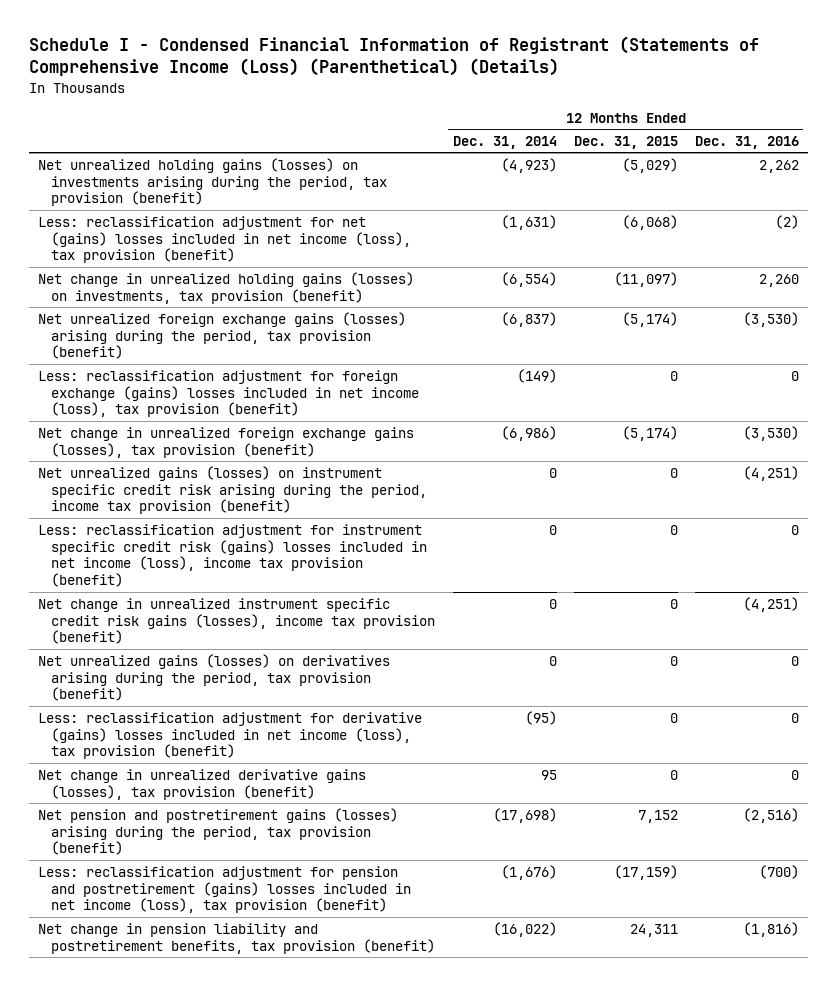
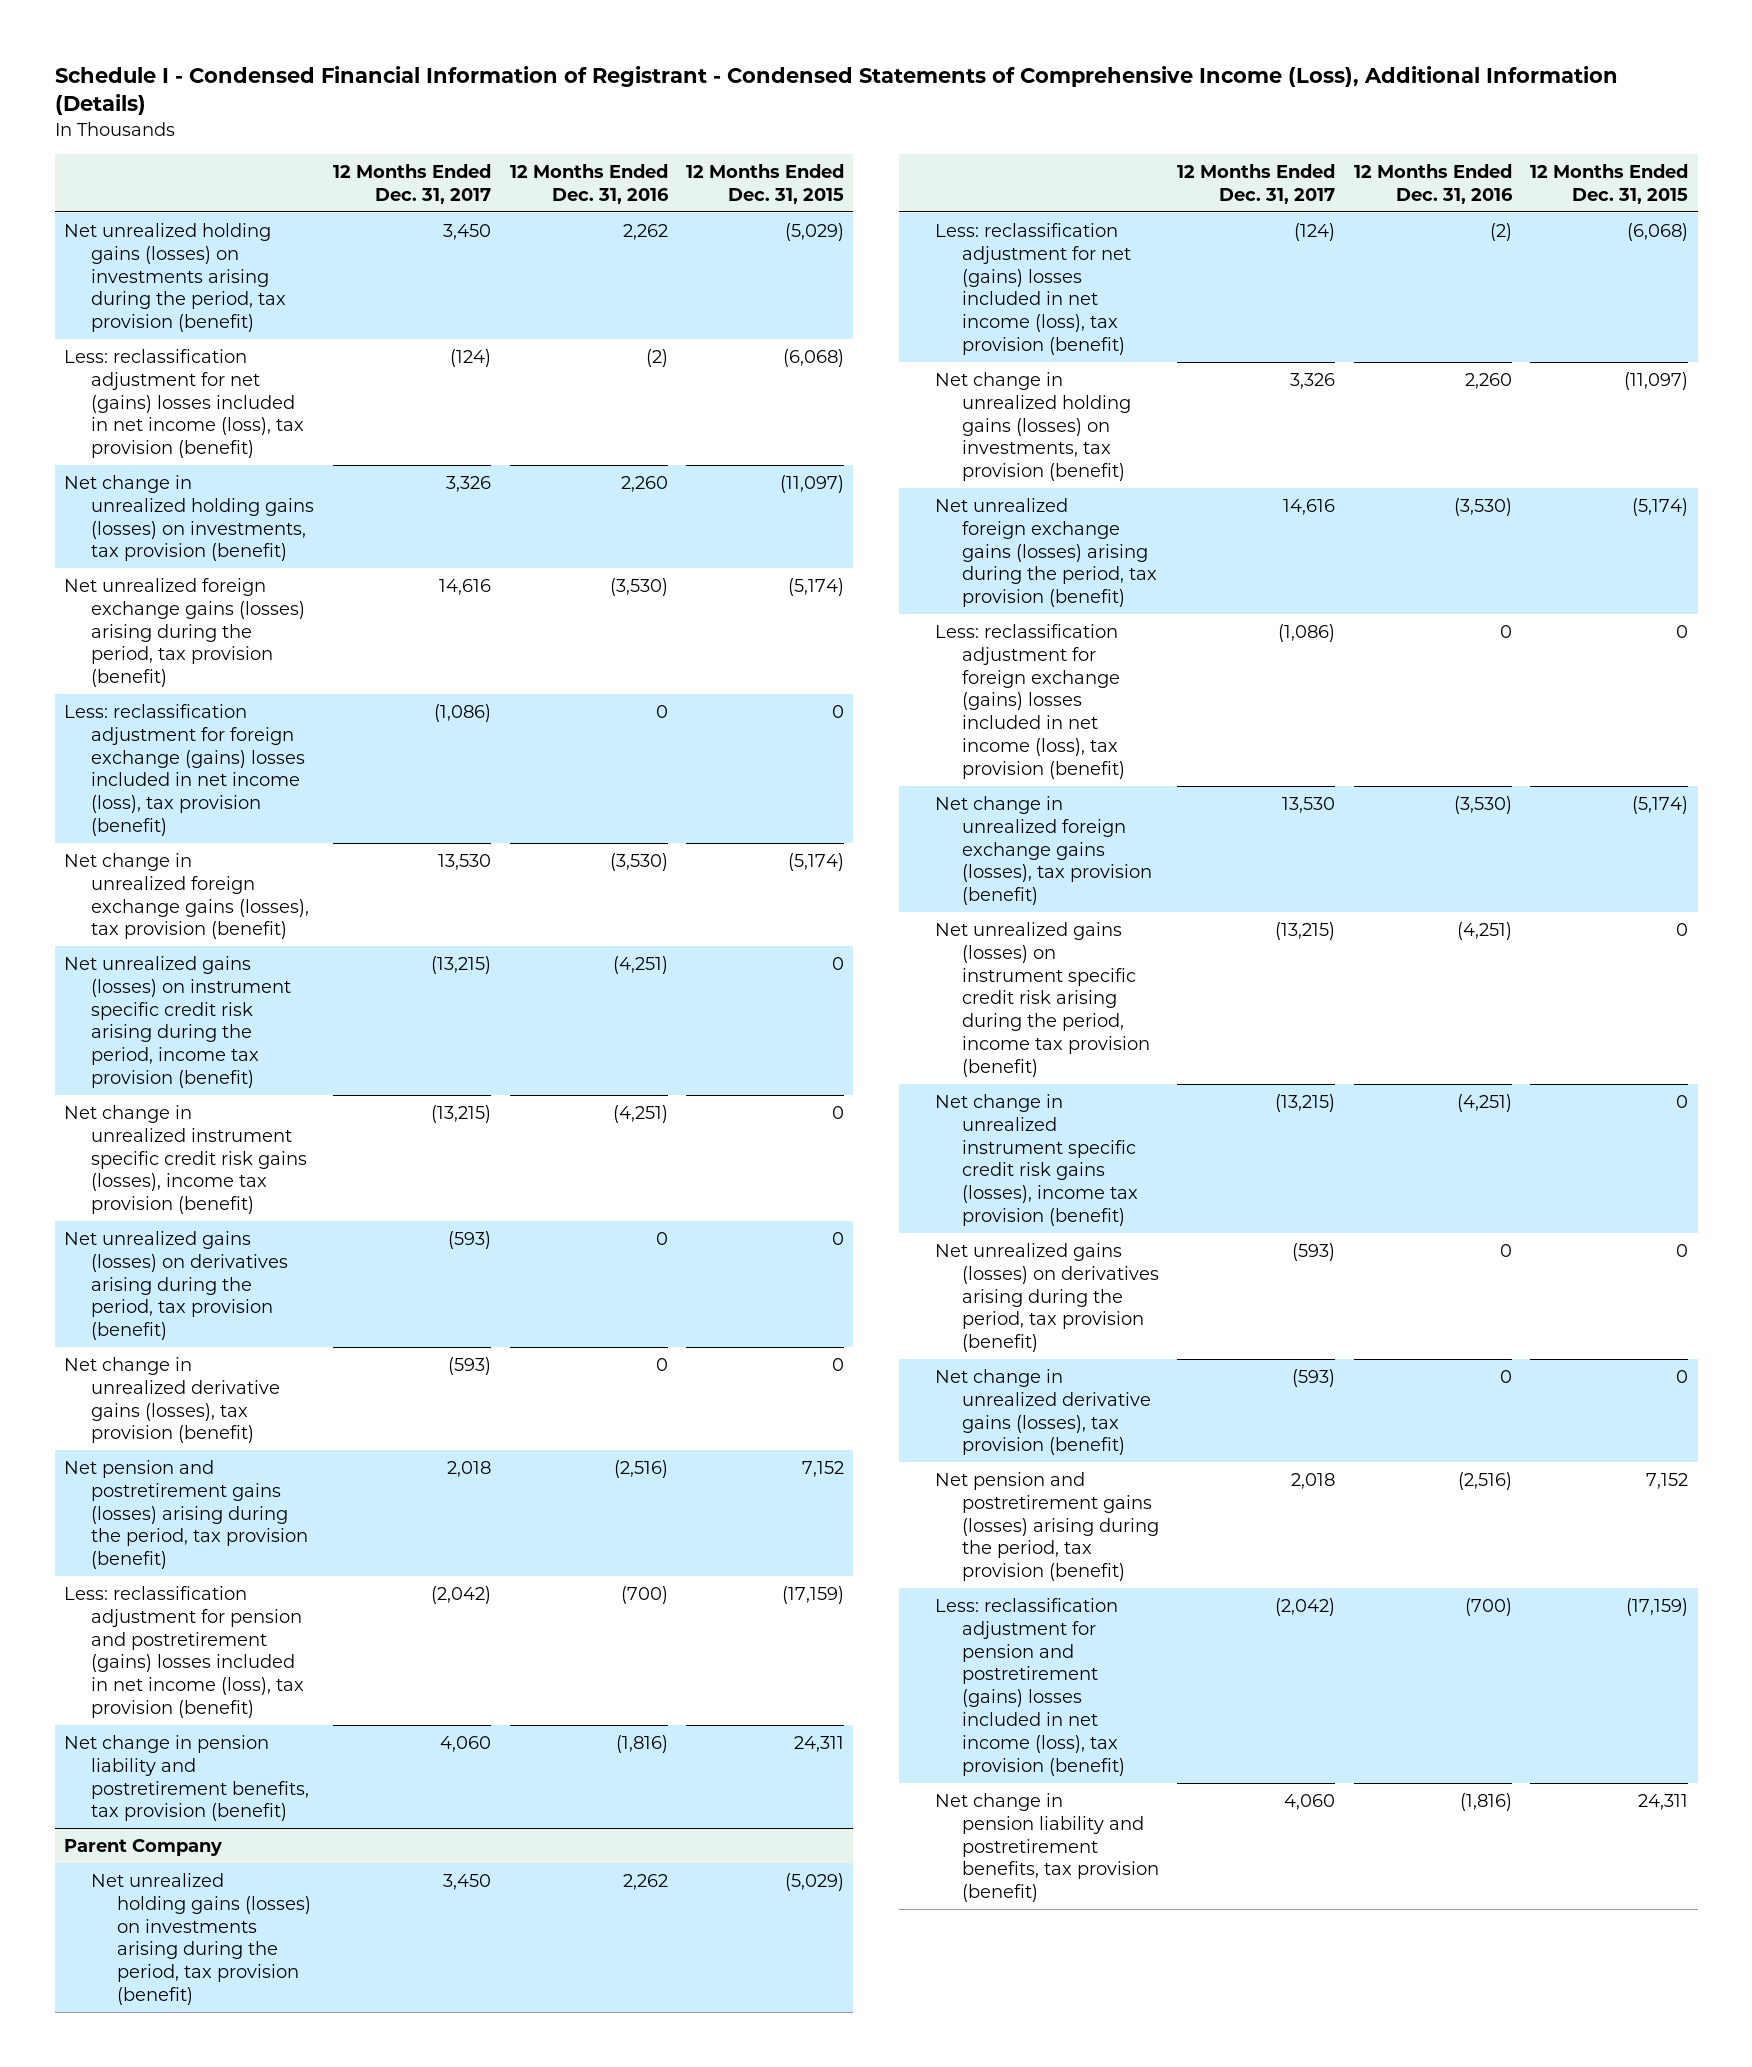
- Schedule I - Condensed Financial Information of Registrant (Statements of Comprehensive Income (Loss) (Parenthetical) (Details)
+ Schedule I - Condensed Financial Information of Registrant - Condensed Statements of Comprehensive Income (Loss), Additional Information (Details)
- | 12 Months Ended Dec. 31, 2014 | 12 Months Ended Dec. 31, 2015 | 12 Months Ended Dec. 31, 2016
+ | 12 Months Ended Dec. 31, 2017 | 12 Months Ended Dec. 31, 2016 | 12 Months Ended Dec. 31, 2015
- Less: reclassification adjustment for instrument specific credit risk (gains) losses included in net income (loss), income tax provision (benefit) | 0 | 0 | 0
- Less: reclassification adjustment for derivative (gains) losses included in net income (loss), tax provision (benefit) | (95) | 0 | 0
+ Parent Company
+ Net unrealized holding gains (losses) on investments arising during the period, tax provision (benefit) | 3,450 | 2,262 | (5,029)
+ Less: reclassification adjustment for net (gains) losses included in net income (loss), tax provision (benefit) | (124) | (2) | (6,068)
+ Net change in unrealized holding gains (losses) on investments, tax provision (benefit) | 3,326 | 2,260 | (11,097)
+ Net unrealized foreign exchange gains (losses) arising during the period, tax provision (benefit) | 14,616 | (3,530) | (5,174)
+ Less: reclassification adjustment for foreign exchange (gains) losses included in net income (loss), tax provision (benefit) | (1,086) | 0 | 0
+ Net change in unrealized foreign exchange gains (losses), tax provision (benefit) | 13,530 | (3,530) | (5,174)
+ Net unrealized gains (losses) on instrument specific credit risk arising during the period, income tax provision (benefit) | (13,215) | (4,251) | 0
+ Net change in unrealized instrument specific credit risk gains (losses), income tax provision (benefit) | (13,215) | (4,251) | 0
+ Net unrealized gains (losses) on derivatives arising during the period, tax provision (benefit) | (593) | 0 | 0
+ Net change in unrealized derivative gains (losses), tax provision (benefit) | (593) | 0 | 0
+ Net pension and postretirement gains (losses) arising during the period, tax provision (benefit) | 2,018 | (2,516) | 7,152
+ Less: reclassification adjustment for pension and postretirement (gains) losses included in net income (loss), tax provision (benefit) | (2,042) | (700) | (17,159)
+ Net change in pension liability and postretirement benefits, tax provision (benefit) | 4,060 | (1,816) | 24,311

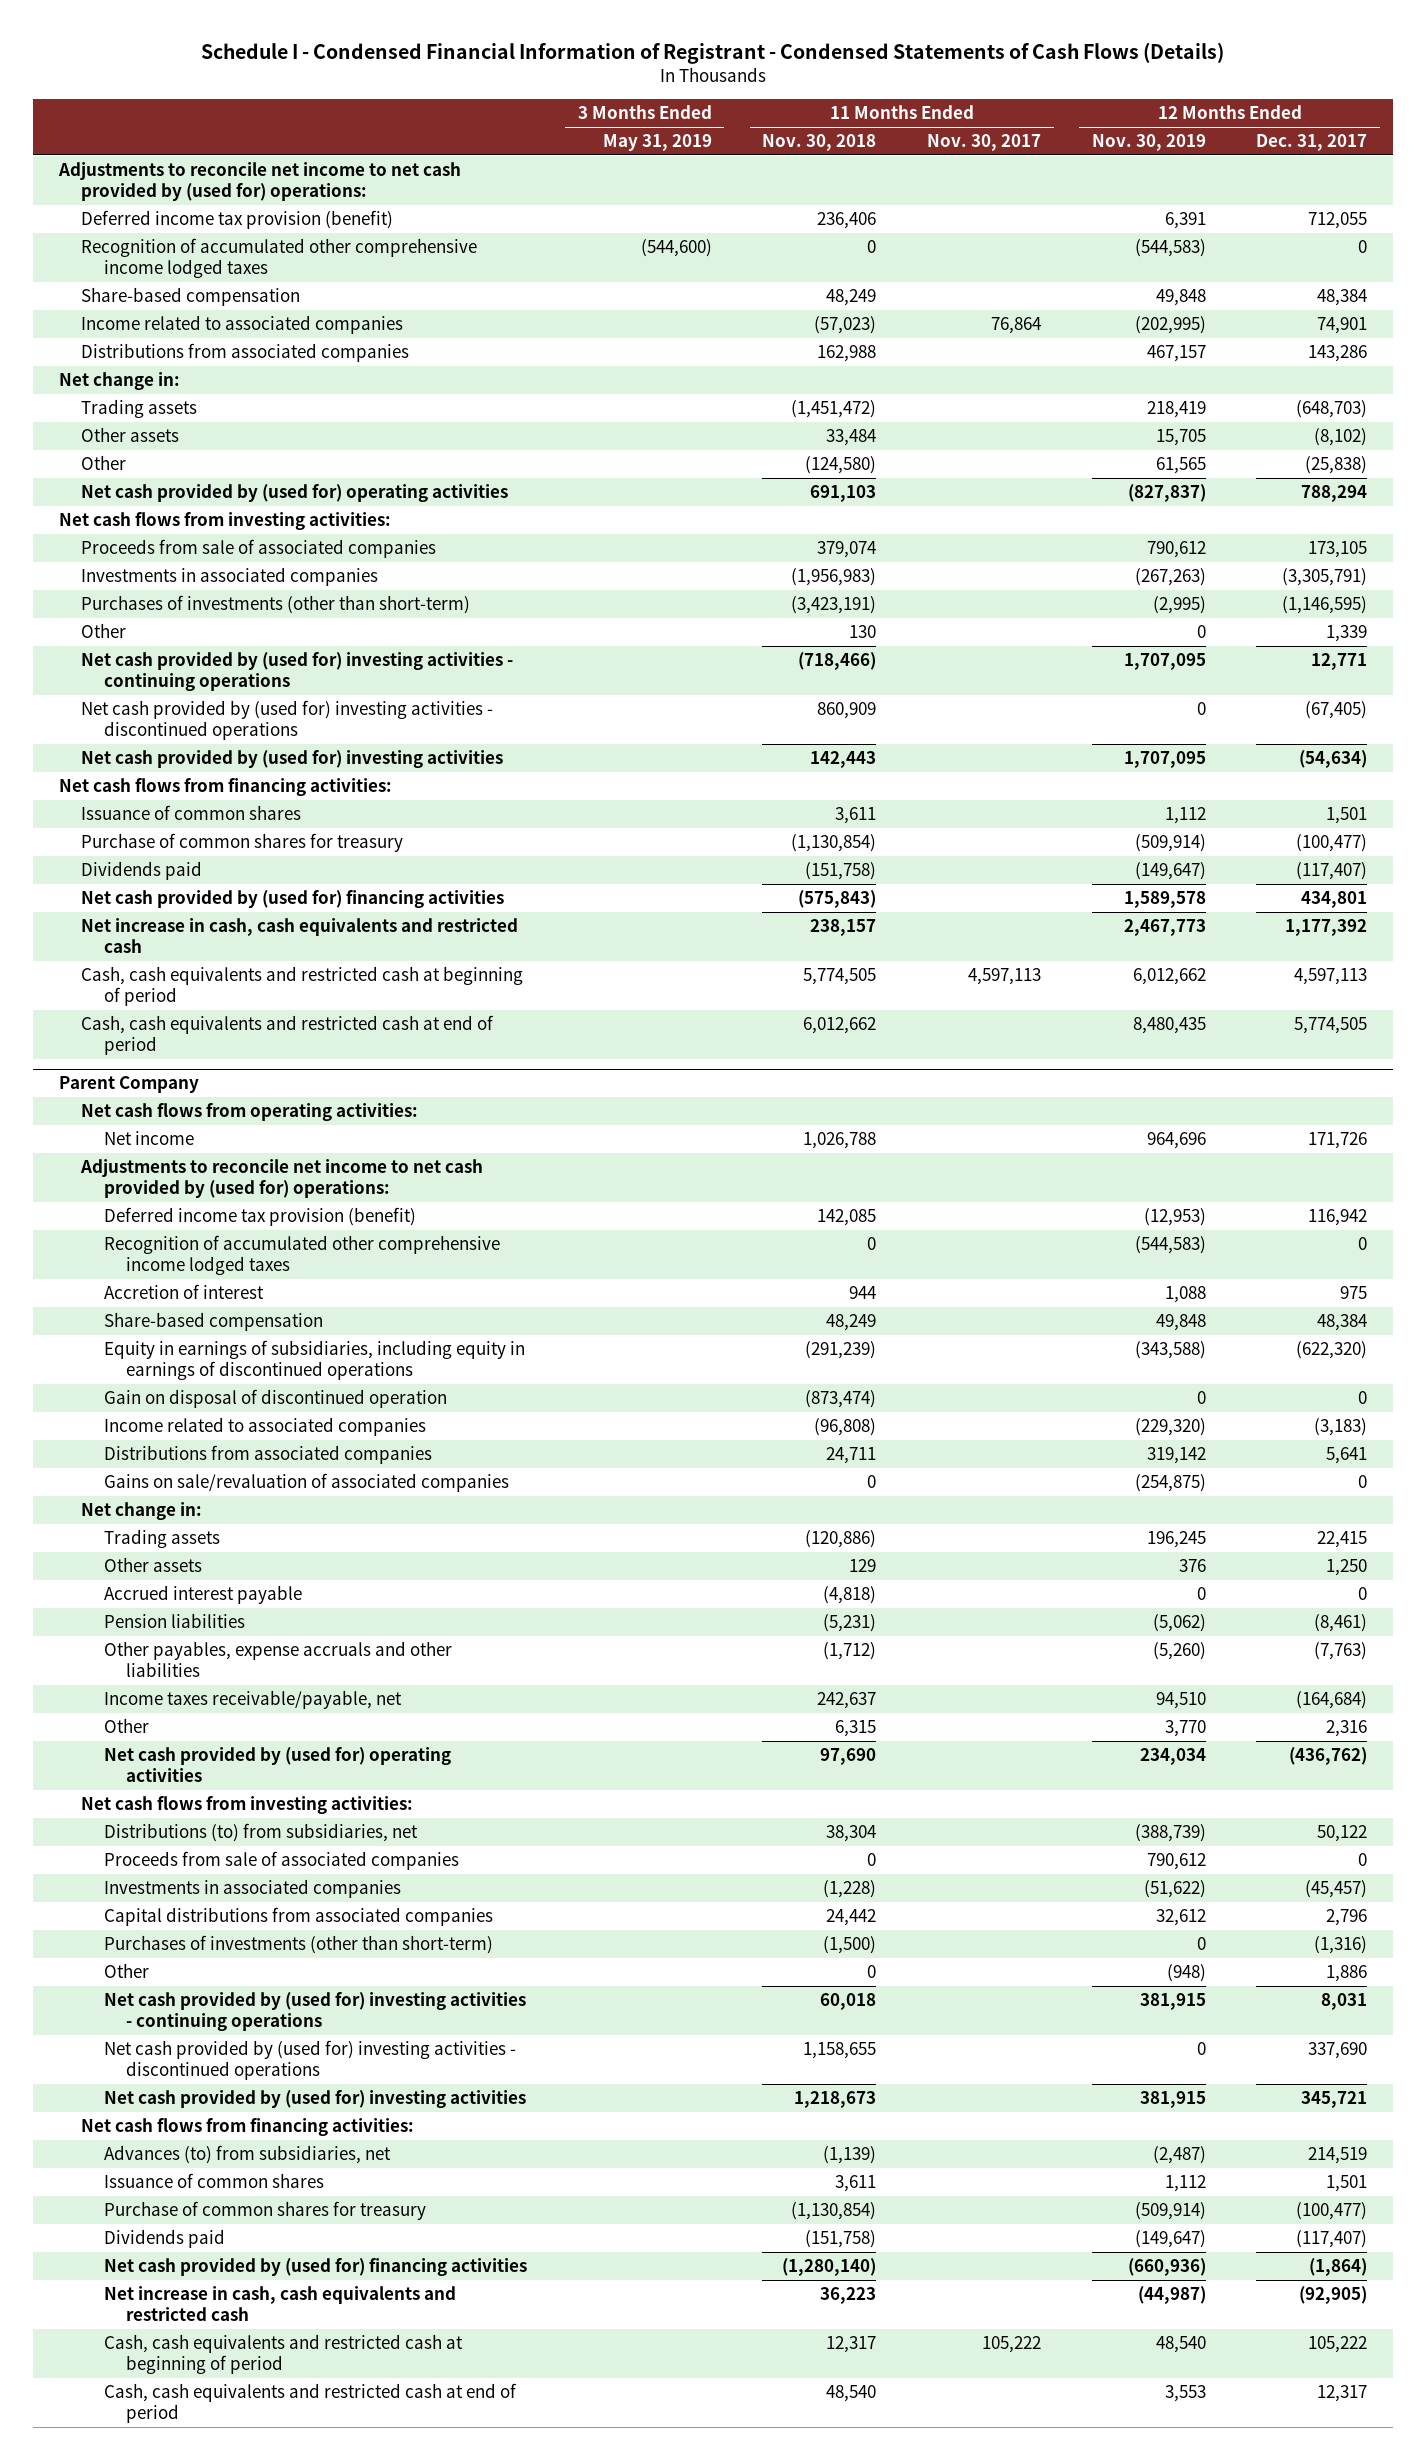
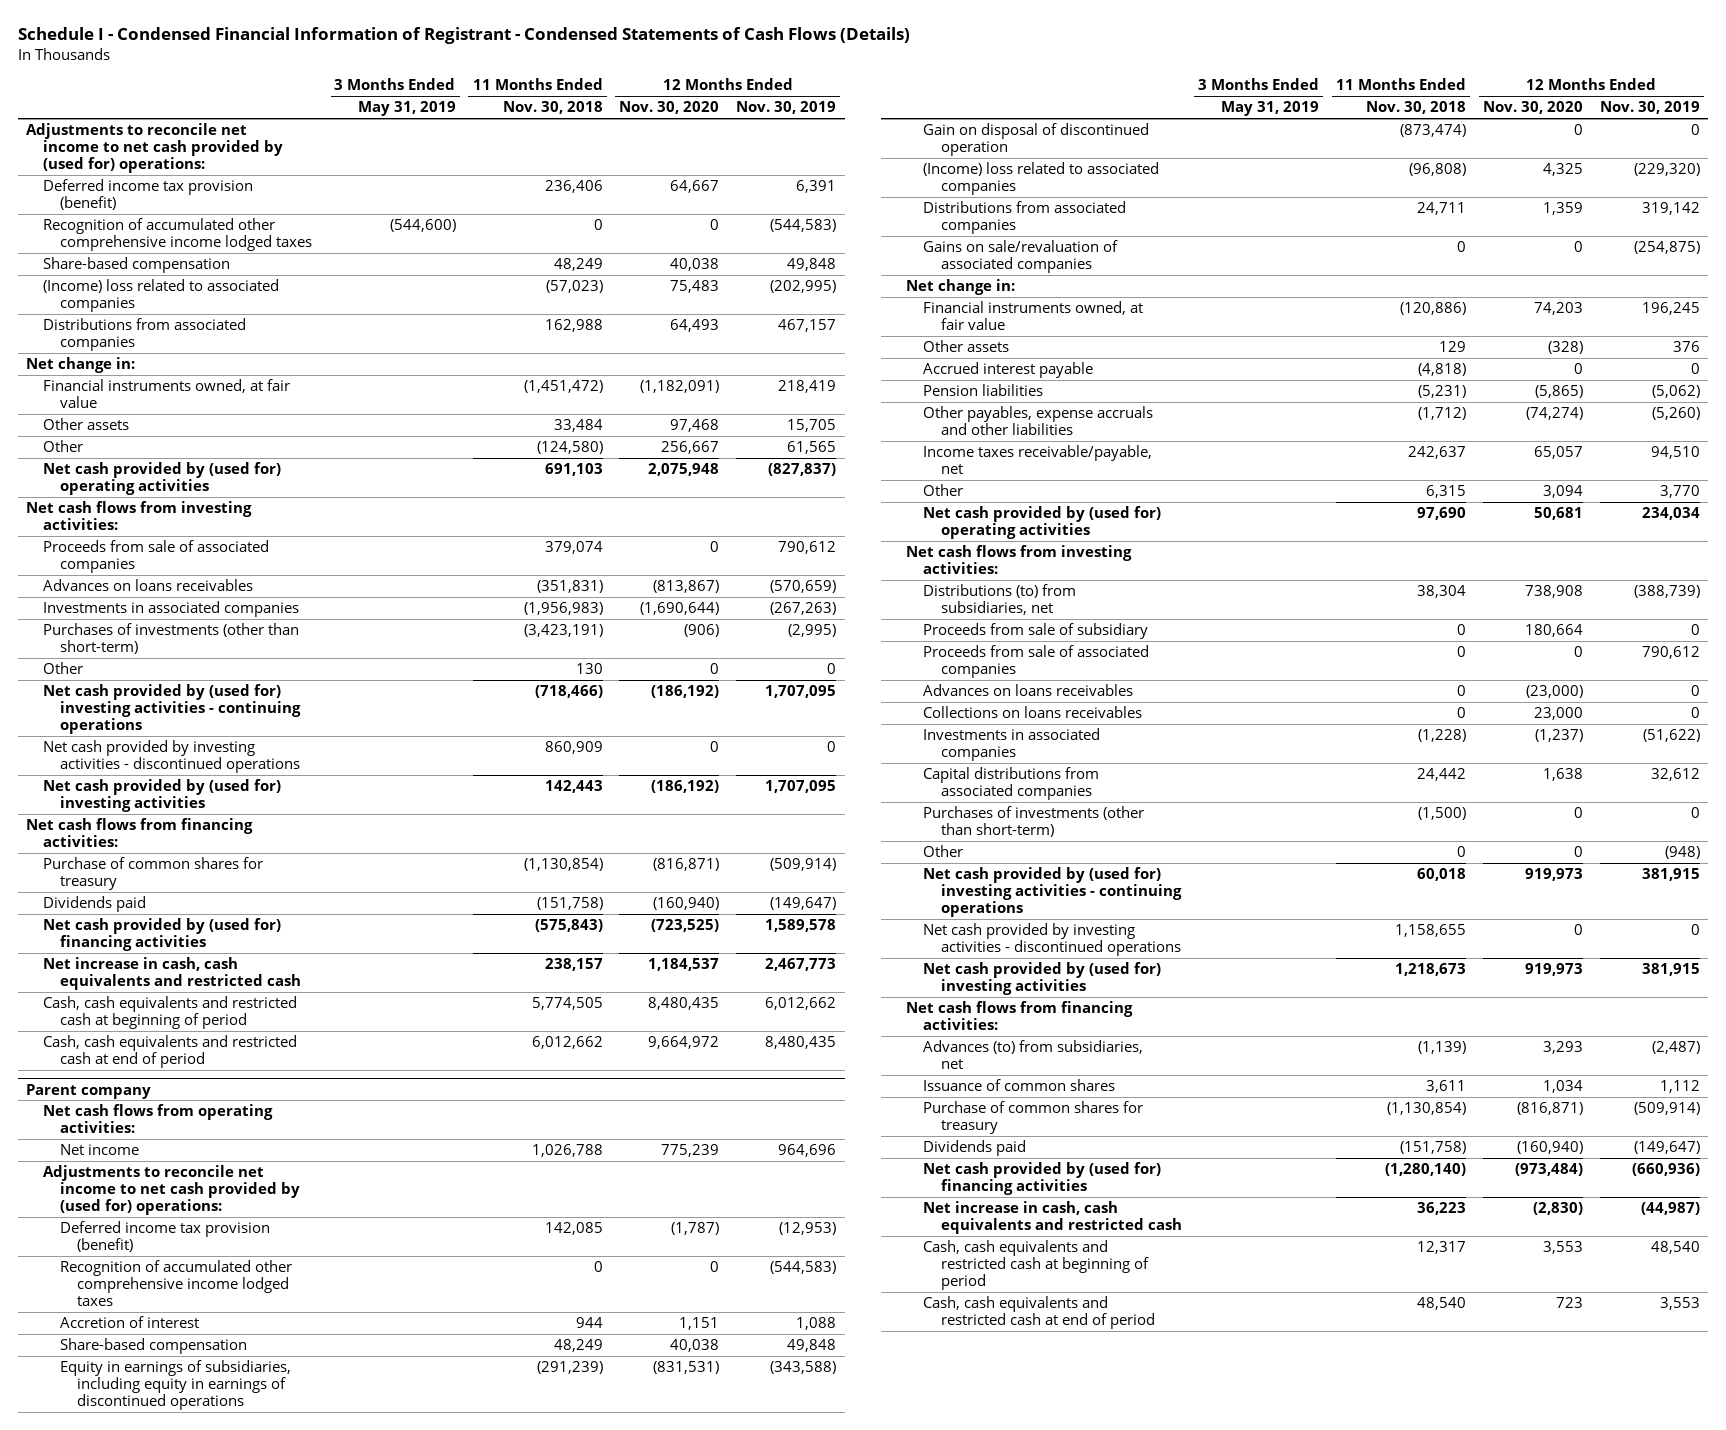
- | 3 Months Ended May 31, 2019 | 11 Months Ended Nov. 30, 2018 | 11 Months Ended Nov. 30, 2017 | 12 Months Ended Nov. 30, 2019 | 12 Months Ended Dec. 31, 2017
+ | 3 Months Ended May 31, 2019 | 11 Months Ended Nov. 30, 2018 | 12 Months Ended Nov. 30, 2020 | 12 Months Ended Nov. 30, 2019
- Income related to associated companies | | (57,023) | 76,864 | (202,995) | 74,901
+ (Income) loss related to associated companies | | (57,023) | 75,483 | (202,995)
- Trading assets | | (1,451,472) | | 218,419 | (648,703)
+ Financial instruments owned, at fair value | | (1,451,472) | (1,182,091) | 218,419
+ Advances on loans receivables | | (351,831) | (813,867) | (570,659)
- Net cash provided by (used for) investing activities - discontinued operations | | 860,909 | | 0 | (67,405)
+ Net cash provided by investing activities - discontinued operations | | 860,909 | 0 | 0
- Issuance of common shares | | 3,611 | | 1,112 | 1,501
- Parent Company
+ Parent company
- Income related to associated companies | | (96,808) | | (229,320) | (3,183)
+ (Income) loss related to associated companies | | (96,808) | 4,325 | (229,320)
- Trading assets | | (120,886) | | 196,245 | 22,415
+ Financial instruments owned, at fair value | | (120,886) | 74,203 | 196,245
+ Proceeds from sale of subsidiary | | 0 | 180,664 | 0
+ Advances on loans receivables | | 0 | (23,000) | 0
+ Collections on loans receivables | | 0 | 23,000 | 0
- Net cash provided by (used for) investing activities - discontinued operations | | 1,158,655 | | 0 | 337,690
+ Net cash provided by investing activities - discontinued operations | | 1,158,655 | 0 | 0

